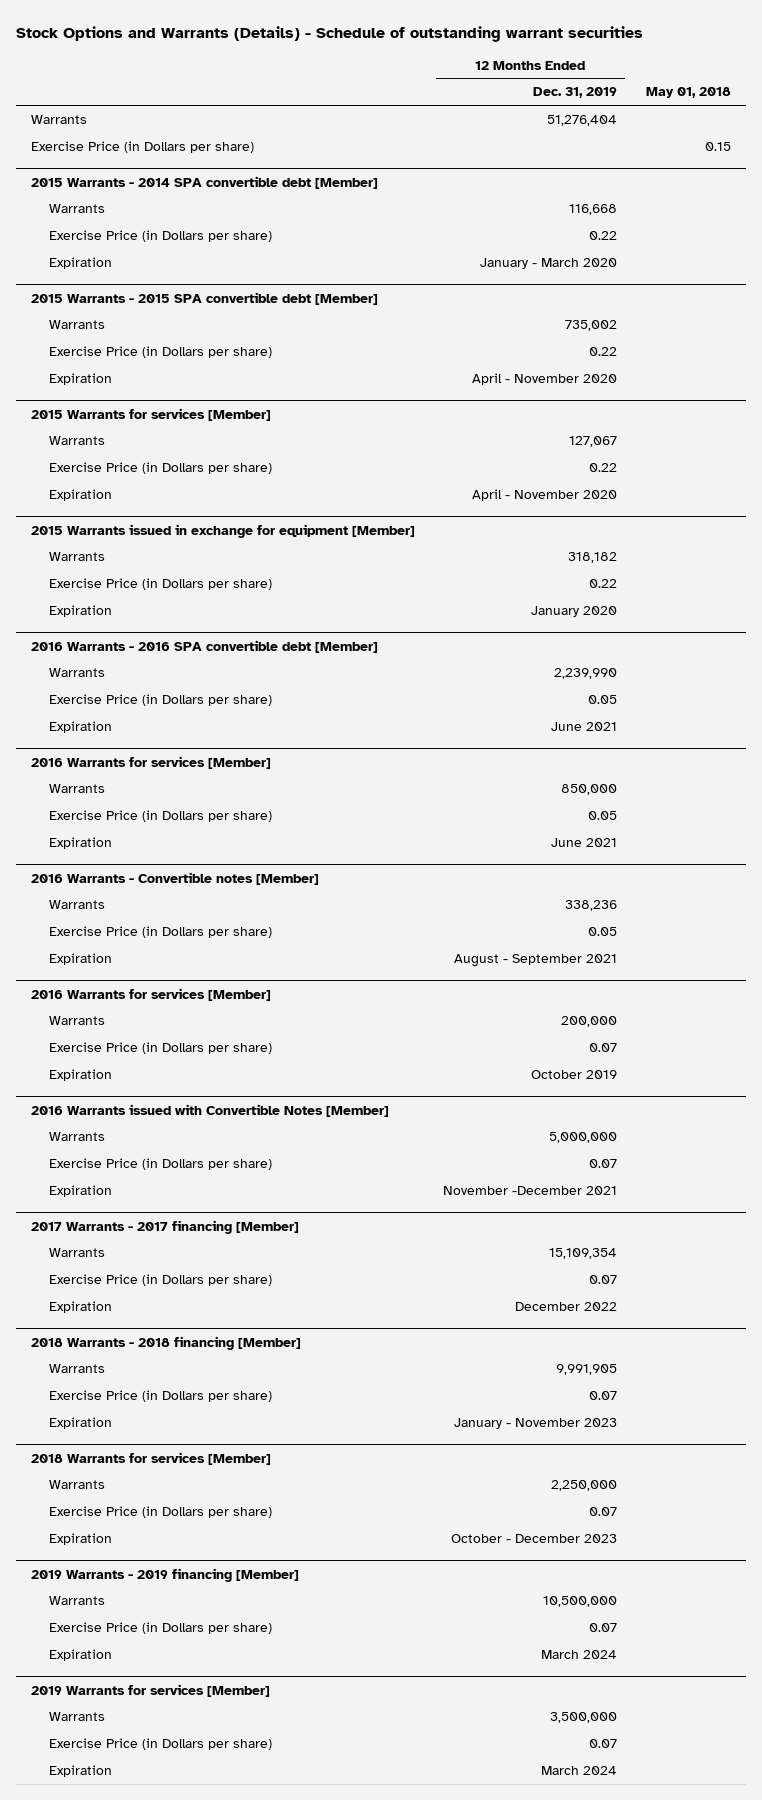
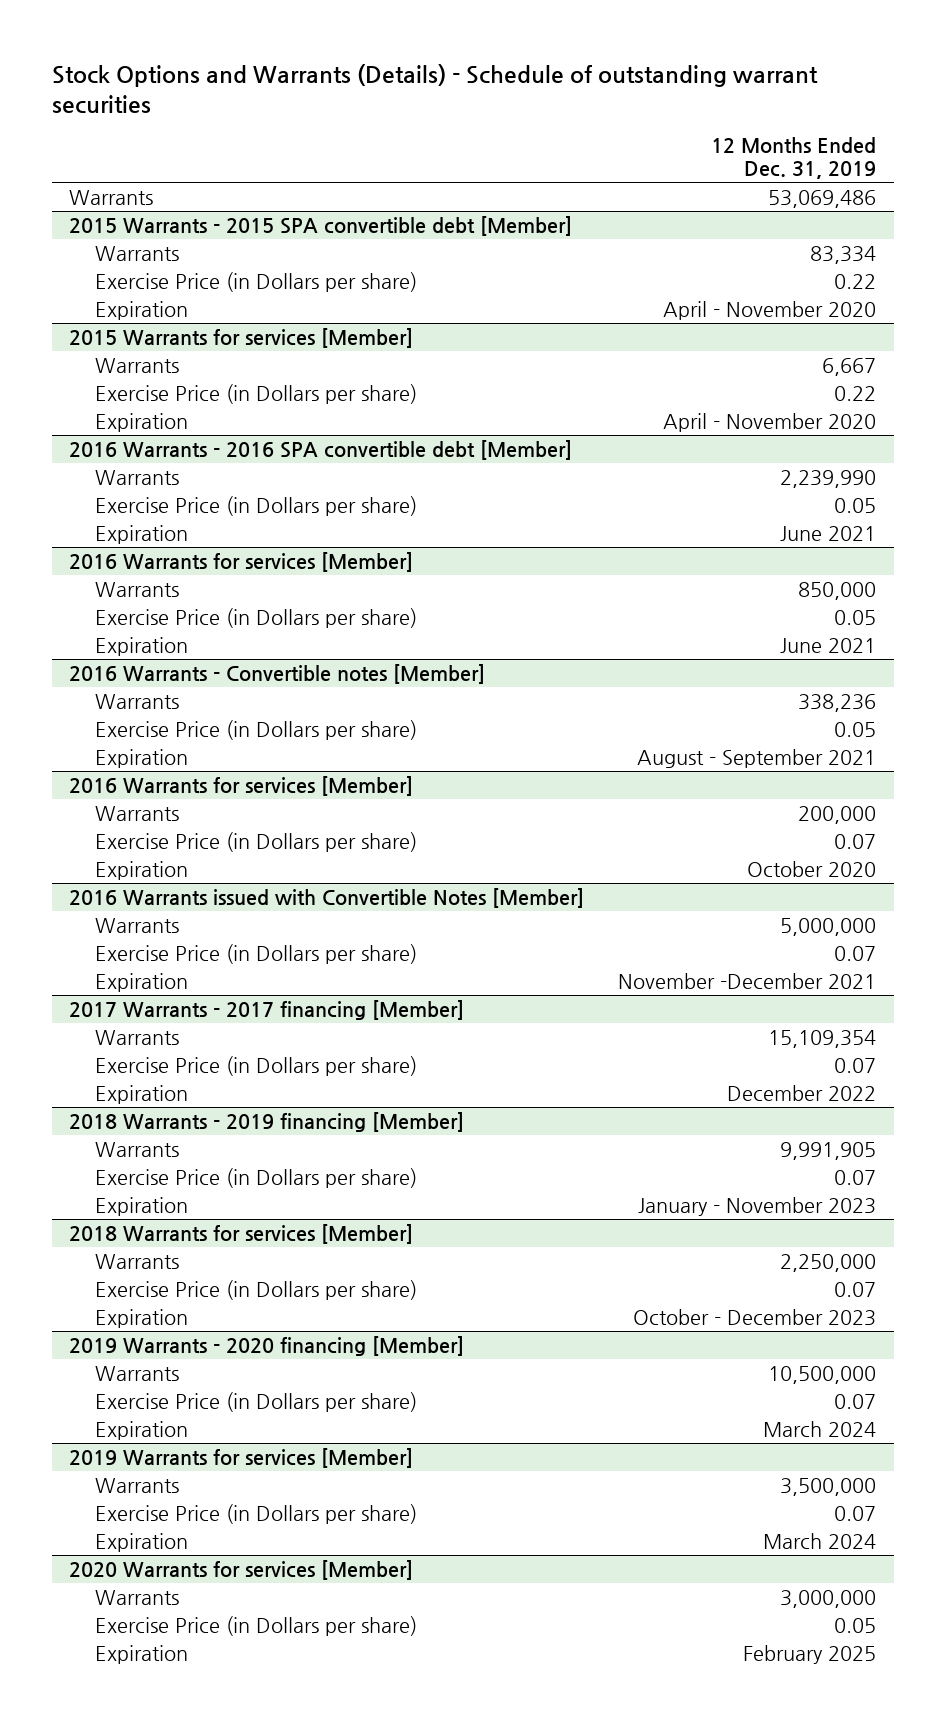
- | 12 Months Ended Dec. 31, 2019 | May 01, 2018
+ | 12 Months Ended Dec. 31, 2019
- Warrants | 51,276,404 |
- Exercise Price (in Dollars per share) | | 0.15
- 2015 Warrants - 2014 SPA convertible debt [Member]
- Warrants | 116,668 |
- Exercise Price (in Dollars per share) | 0.22 |
- Expiration | January - March 2020 |
+ Warrants | 53,069,486
@ 2015 Warrants - 2015 SPA convertible debt [Member]
- Warrants | 735,002 |
+ Warrants | 83,334
@ 2015 Warrants for services [Member]
- Warrants | 127,067 |
+ Warrants | 6,667
- 2015 Warrants issued in exchange for equipment [Member]
- Warrants | 318,182 |
- Exercise Price (in Dollars per share) | 0.22 |
- Expiration | January 2020 |
@ 2016 Warrants for services [Member]
- Expiration | October 2019 |
+ Expiration | October 2020
- 2018 Warrants - 2018 financing [Member]
+ 2018 Warrants - 2019 financing [Member]
- 2019 Warrants - 2019 financing [Member]
+ 2019 Warrants - 2020 financing [Member]
+ 2020 Warrants for services [Member]
+ Warrants | 3,000,000
+ Exercise Price (in Dollars per share) | 0.05
+ Expiration | February 2025

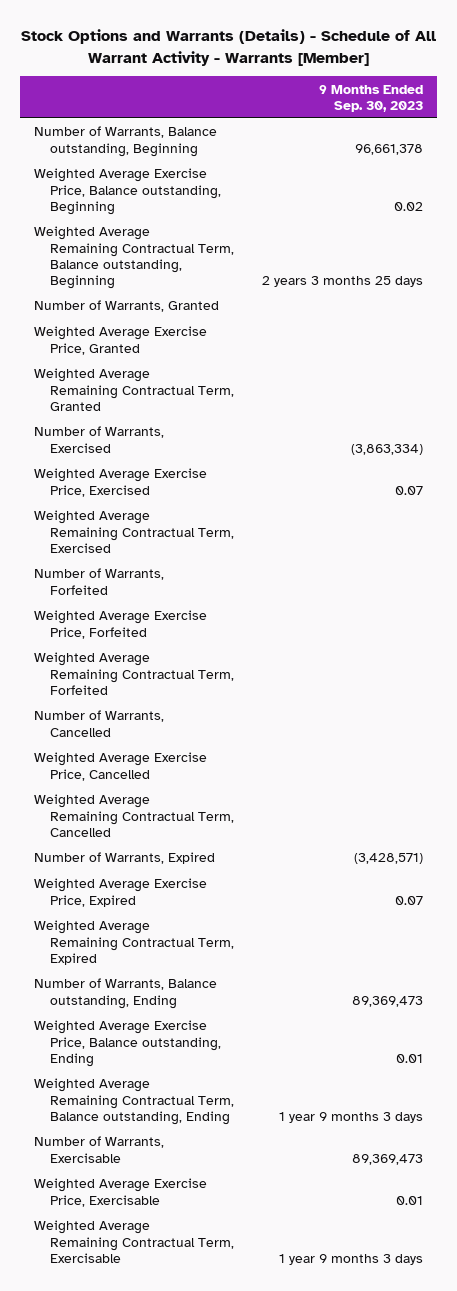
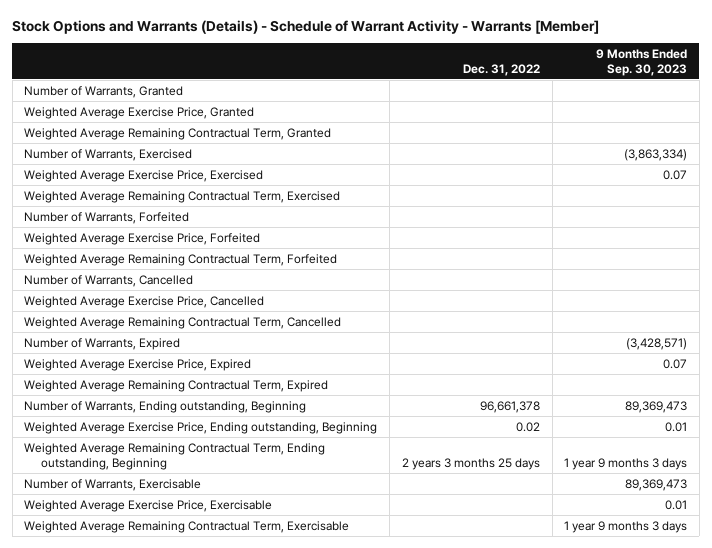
- Stock Options and Warrants (Details) - Schedule of All Warrant Activity - Warrants [Member]
+ Stock Options and Warrants (Details) - Schedule of Warrant Activity - Warrants [Member]
- | 9 Months Ended Sep. 30, 2023
+ | Dec. 31, 2022 | 9 Months Ended Sep. 30, 2023
- Number of Warrants, Balance outstanding, Beginning | 96,661,378
- Weighted Average Exercise Price, Balance outstanding, Beginning | 0.02
- Weighted Average Remaining Contractual Term, Balance outstanding, Beginning | 2 years 3 months 25 days
- Number of Warrants, Balance outstanding, Ending | 89,369,473
- Weighted Average Exercise Price, Balance outstanding, Ending | 0.01
- Weighted Average Remaining Contractual Term, Balance outstanding, Ending | 1 year 9 months 3 days
+ Number of Warrants, Ending outstanding, Beginning | 96,661,378 | 89,369,473
+ Weighted Average Exercise Price, Ending outstanding, Beginning | 0.02 | 0.01
+ Weighted Average Remaining Contractual Term, Ending outstanding, Beginning | 2 years 3 months 25 days | 1 year 9 months 3 days

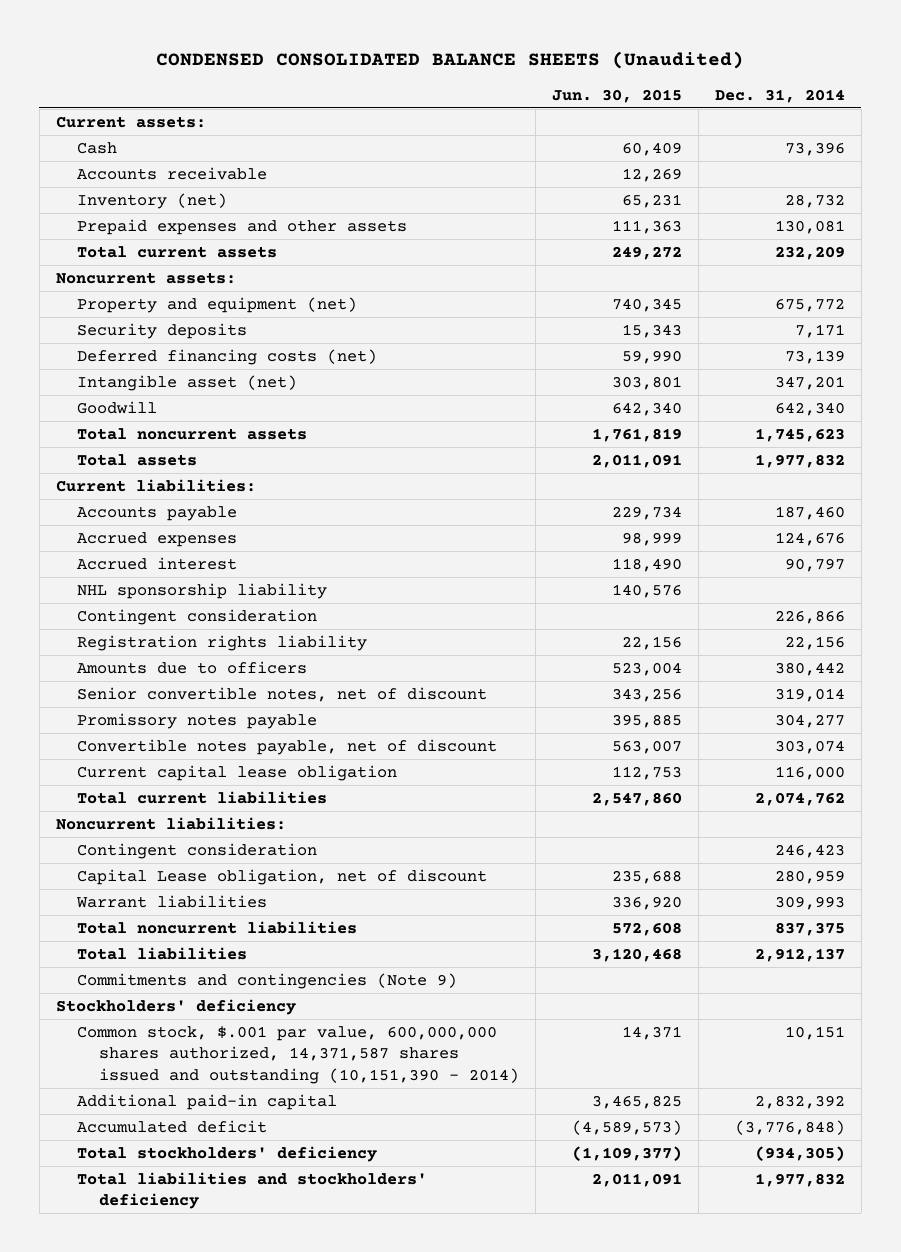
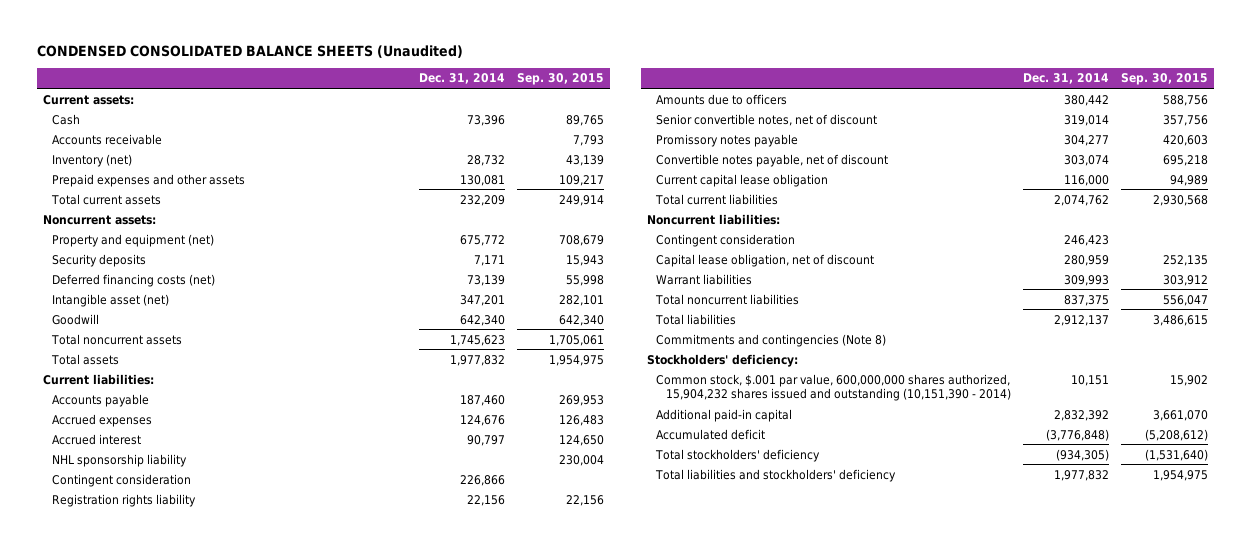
- | Jun. 30, 2015 | Dec. 31, 2014
+ | Dec. 31, 2014 | Sep. 30, 2015
- Capital Lease obligation, net of discount | 235,688 | 280,959
+ Capital lease obligation, net of discount | 280,959 | 252,135
- Commitments and contingencies (Note 9)
- Stockholders' deficiency
- Common stock, $.001 par value, 600,000,000 shares authorized, 14,371,587 shares issued and outstanding (10,151,390 - 2014) | 14,371 | 10,151
+ Commitments and contingencies (Note 8)
+ Stockholders' deficiency:
+ Common stock, $.001 par value, 600,000,000 shares authorized, 15,904,232 shares issued and outstanding (10,151,390 - 2014) | 10,151 | 15,902

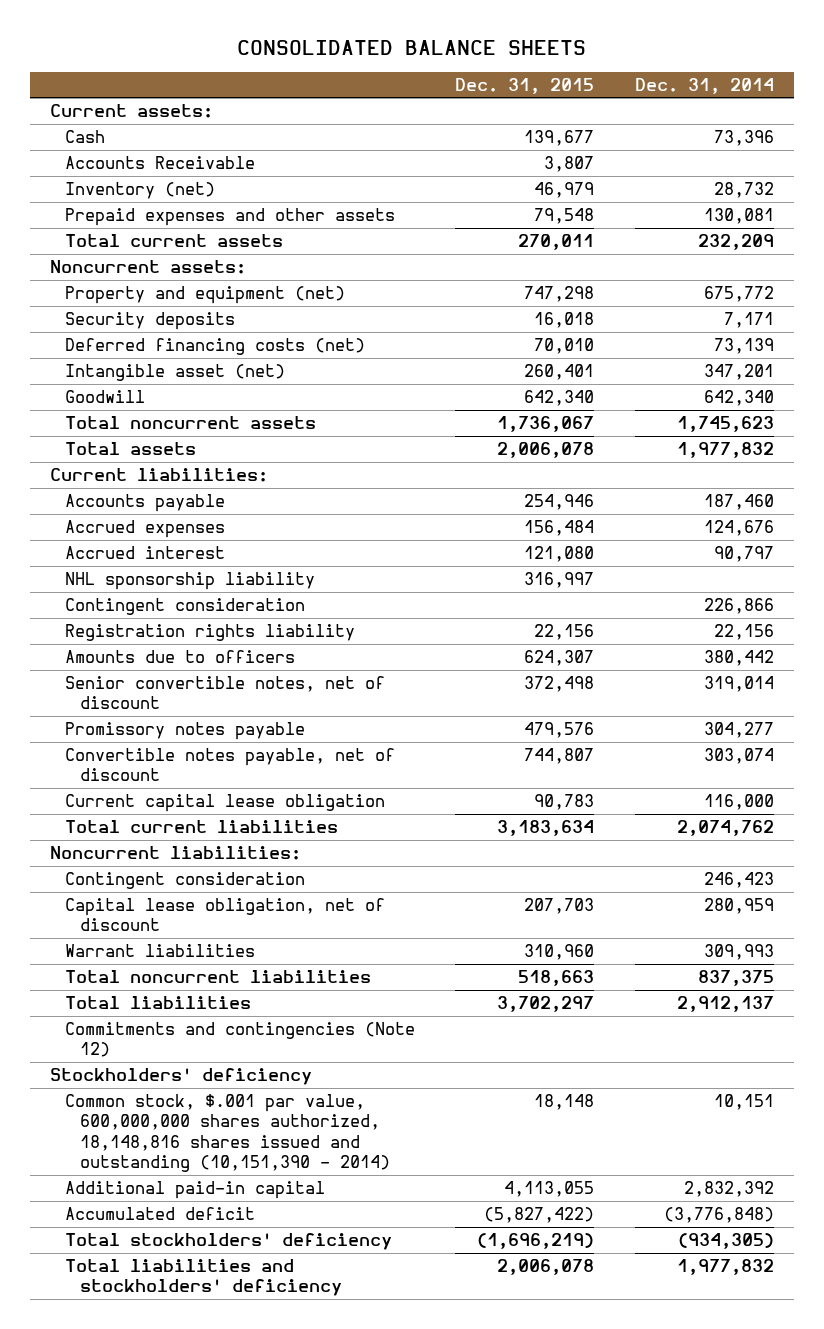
- CONDENSED CONSOLIDATED BALANCE SHEETS (Unaudited)
+ CONSOLIDATED BALANCE SHEETS
- | Dec. 31, 2014 | Sep. 30, 2015
+ | Dec. 31, 2015 | Dec. 31, 2014
- Accounts receivable | | 7,793
+ Accounts Receivable | 3,807 |
- Commitments and contingencies (Note 8)
- Stockholders' deficiency:
- Common stock, $.001 par value, 600,000,000 shares authorized, 15,904,232 shares issued and outstanding (10,151,390 - 2014) | 10,151 | 15,902
+ Commitments and contingencies (Note 12)
+ Stockholders' deficiency
+ Common stock, $.001 par value, 600,000,000 shares authorized, 18,148,816 shares issued and outstanding (10,151,390 - 2014) | 18,148 | 10,151

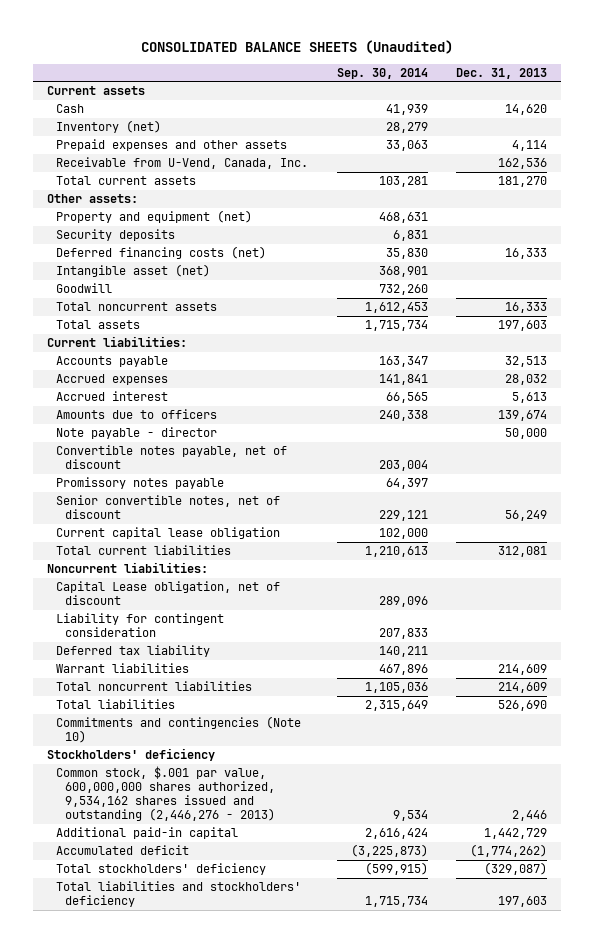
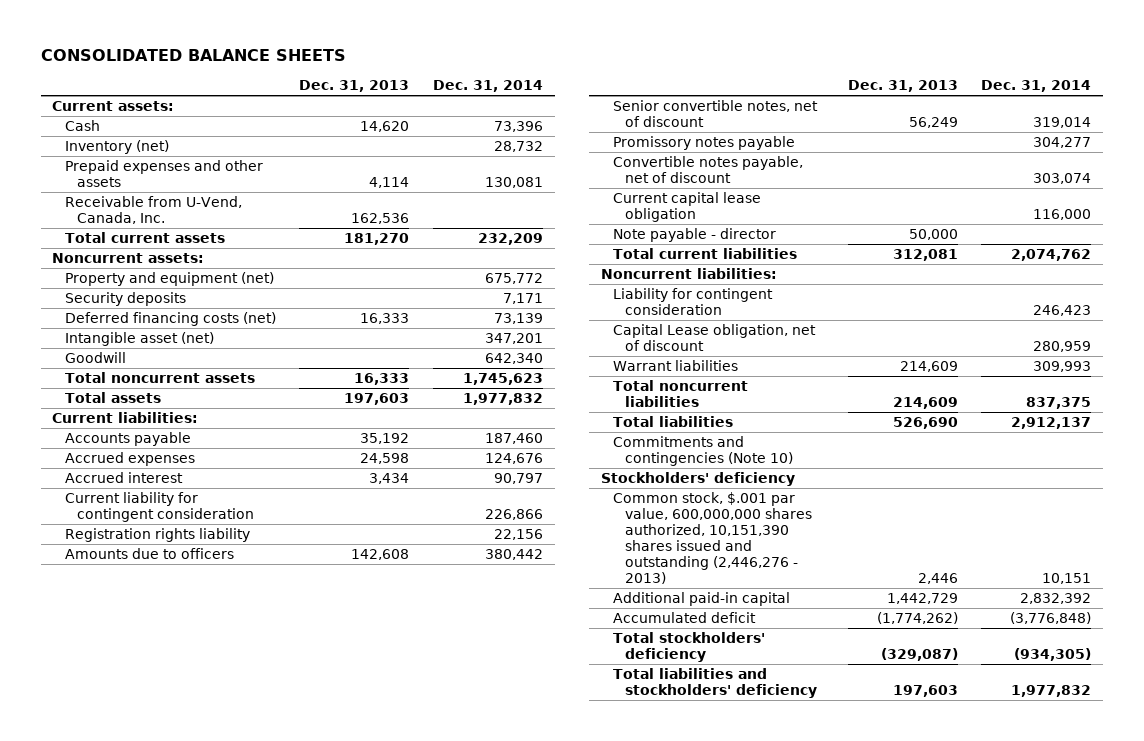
- CONSOLIDATED BALANCE SHEETS (Unaudited)
+ CONSOLIDATED BALANCE SHEETS
- | Sep. 30, 2014 | Dec. 31, 2013
+ | Dec. 31, 2013 | Dec. 31, 2014
- Current assets
+ Current assets:
- Other assets:
+ Noncurrent assets:
- Accounts payable | 163,347 | 32,513
- Accrued expenses | 141,841 | 28,032
- Accrued interest | 66,565 | 5,613
- Amounts due to officers | 240,338 | 139,674
+ Accounts payable | 35,192 | 187,460
+ Accrued expenses | 24,598 | 124,676
+ Accrued interest | 3,434 | 90,797
+ Current liability for contingent consideration | | 226,866
+ Registration rights liability | | 22,156
+ Amounts due to officers | 142,608 | 380,442
moved down: Promissory notes payable | | 304,277
moved down: Convertible notes payable, net of discount | | 303,074
moved down: Note payable - director | 50,000 |
- Deferred tax liability | 140,211 |
moved down: Capital Lease obligation, net of discount | | 280,959
- Common stock, $.001 par value, 600,000,000 shares authorized, 9,534,162 shares issued and outstanding (2,446,276 - 2013) | 9,534 | 2,446
+ Common stock, $.001 par value, 600,000,000 shares authorized, 10,151,390 shares issued and outstanding (2,446,276 - 2013) | 2,446 | 10,151

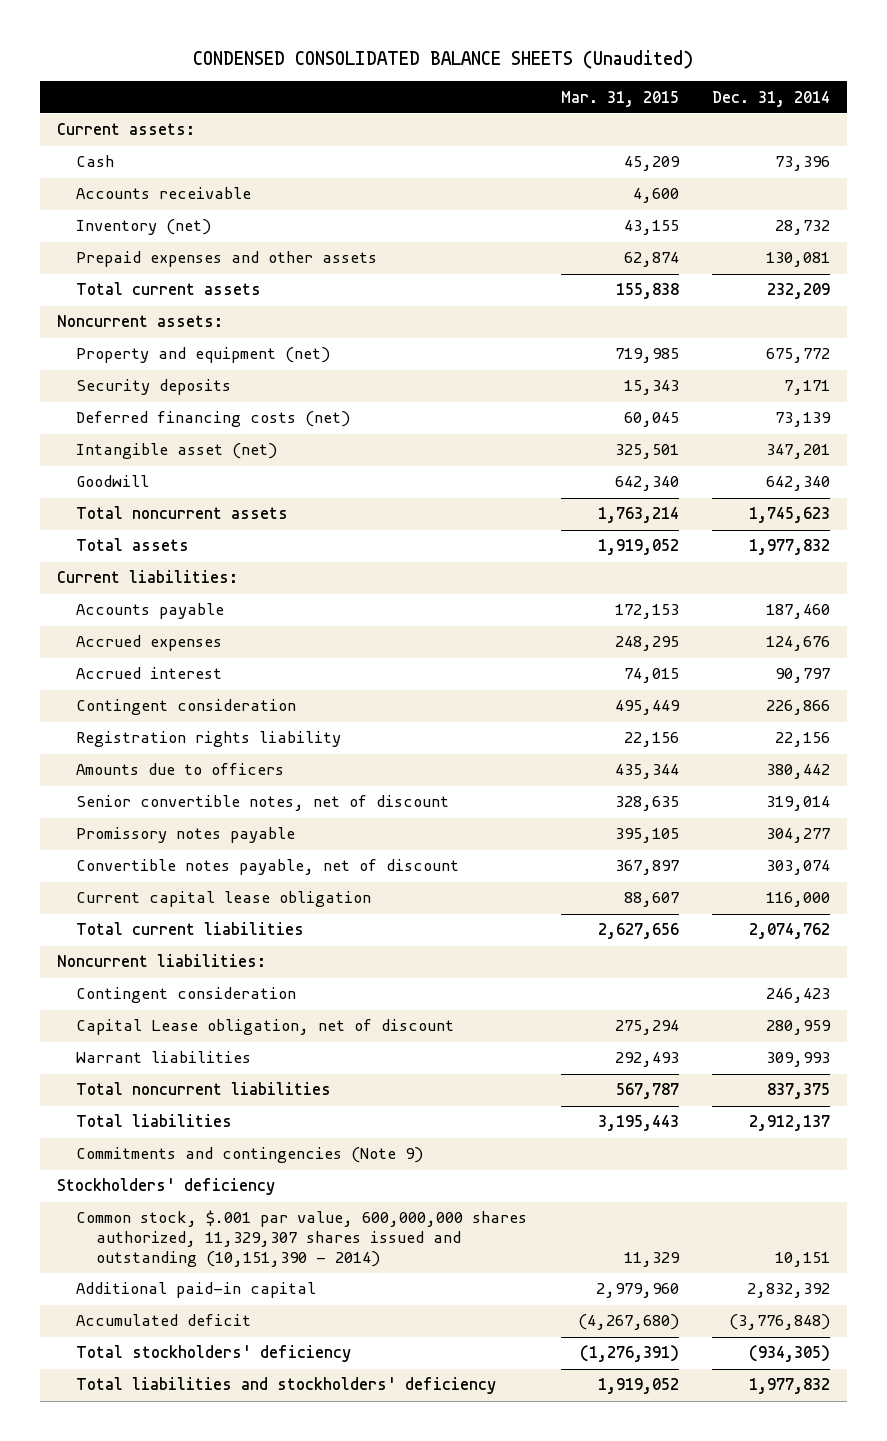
- CONSOLIDATED BALANCE SHEETS
+ CONDENSED CONSOLIDATED BALANCE SHEETS (Unaudited)
- | Dec. 31, 2013 | Dec. 31, 2014
+ | Mar. 31, 2015 | Dec. 31, 2014
+ Accounts receivable | 4,600 |
- Receivable from U-Vend, Canada, Inc. | 162,536 |
- Current liability for contingent consideration | | 226,866
+ Contingent consideration | 495,449 | 226,866
- Note payable - director | 50,000 |
- Liability for contingent consideration | | 246,423
+ Contingent consideration | | 246,423
- Commitments and contingencies (Note 10)
+ Commitments and contingencies (Note 9)
- Common stock, $.001 par value, 600,000,000 shares authorized, 10,151,390 shares issued and outstanding (2,446,276 - 2013) | 2,446 | 10,151
+ Common stock, $.001 par value, 600,000,000 shares authorized, 11,329,307 shares issued and outstanding (10,151,390 - 2014) | 11,329 | 10,151

